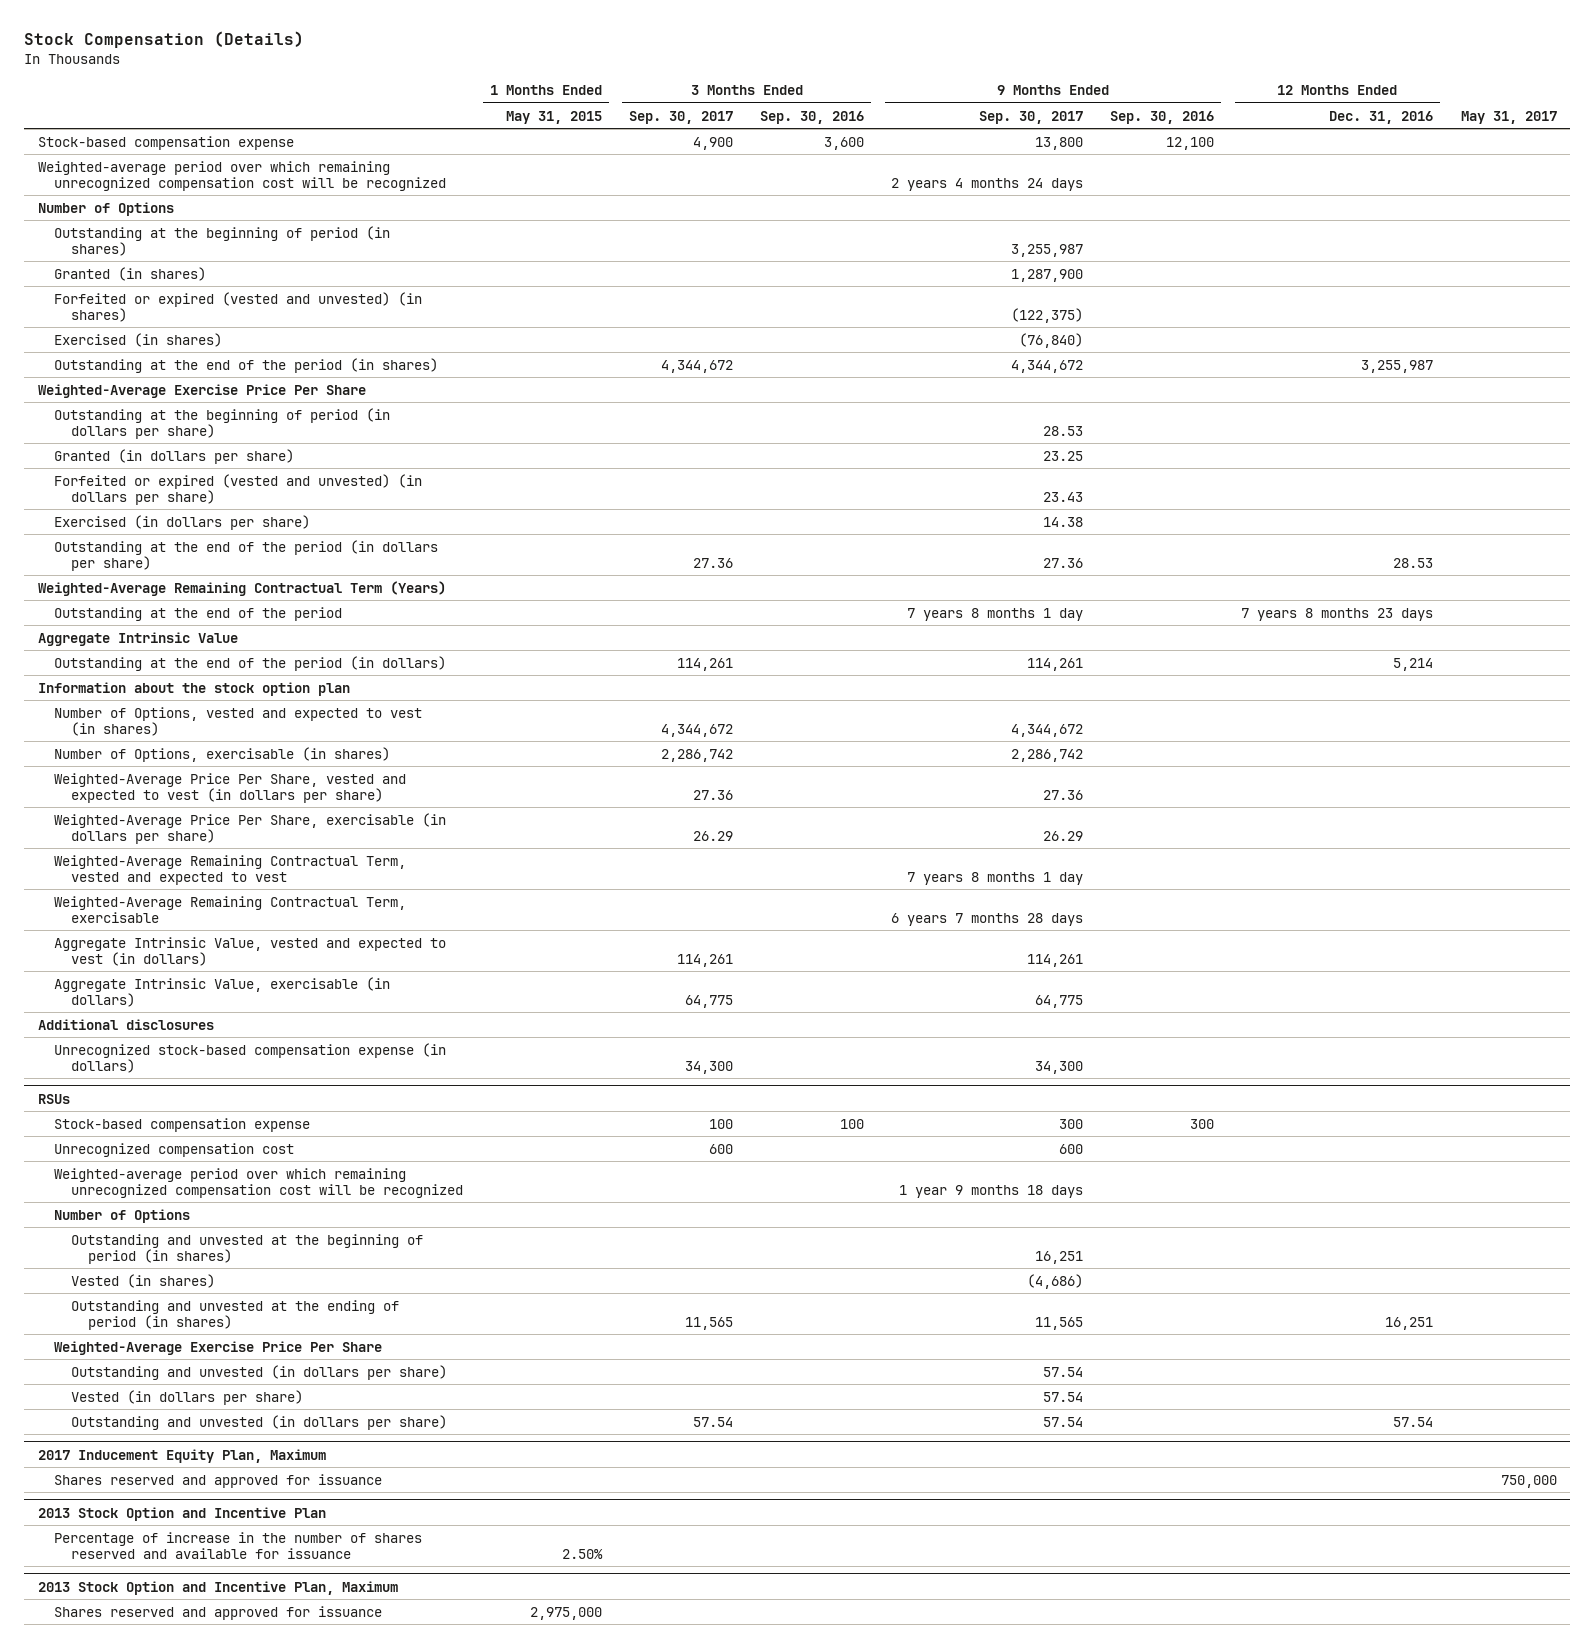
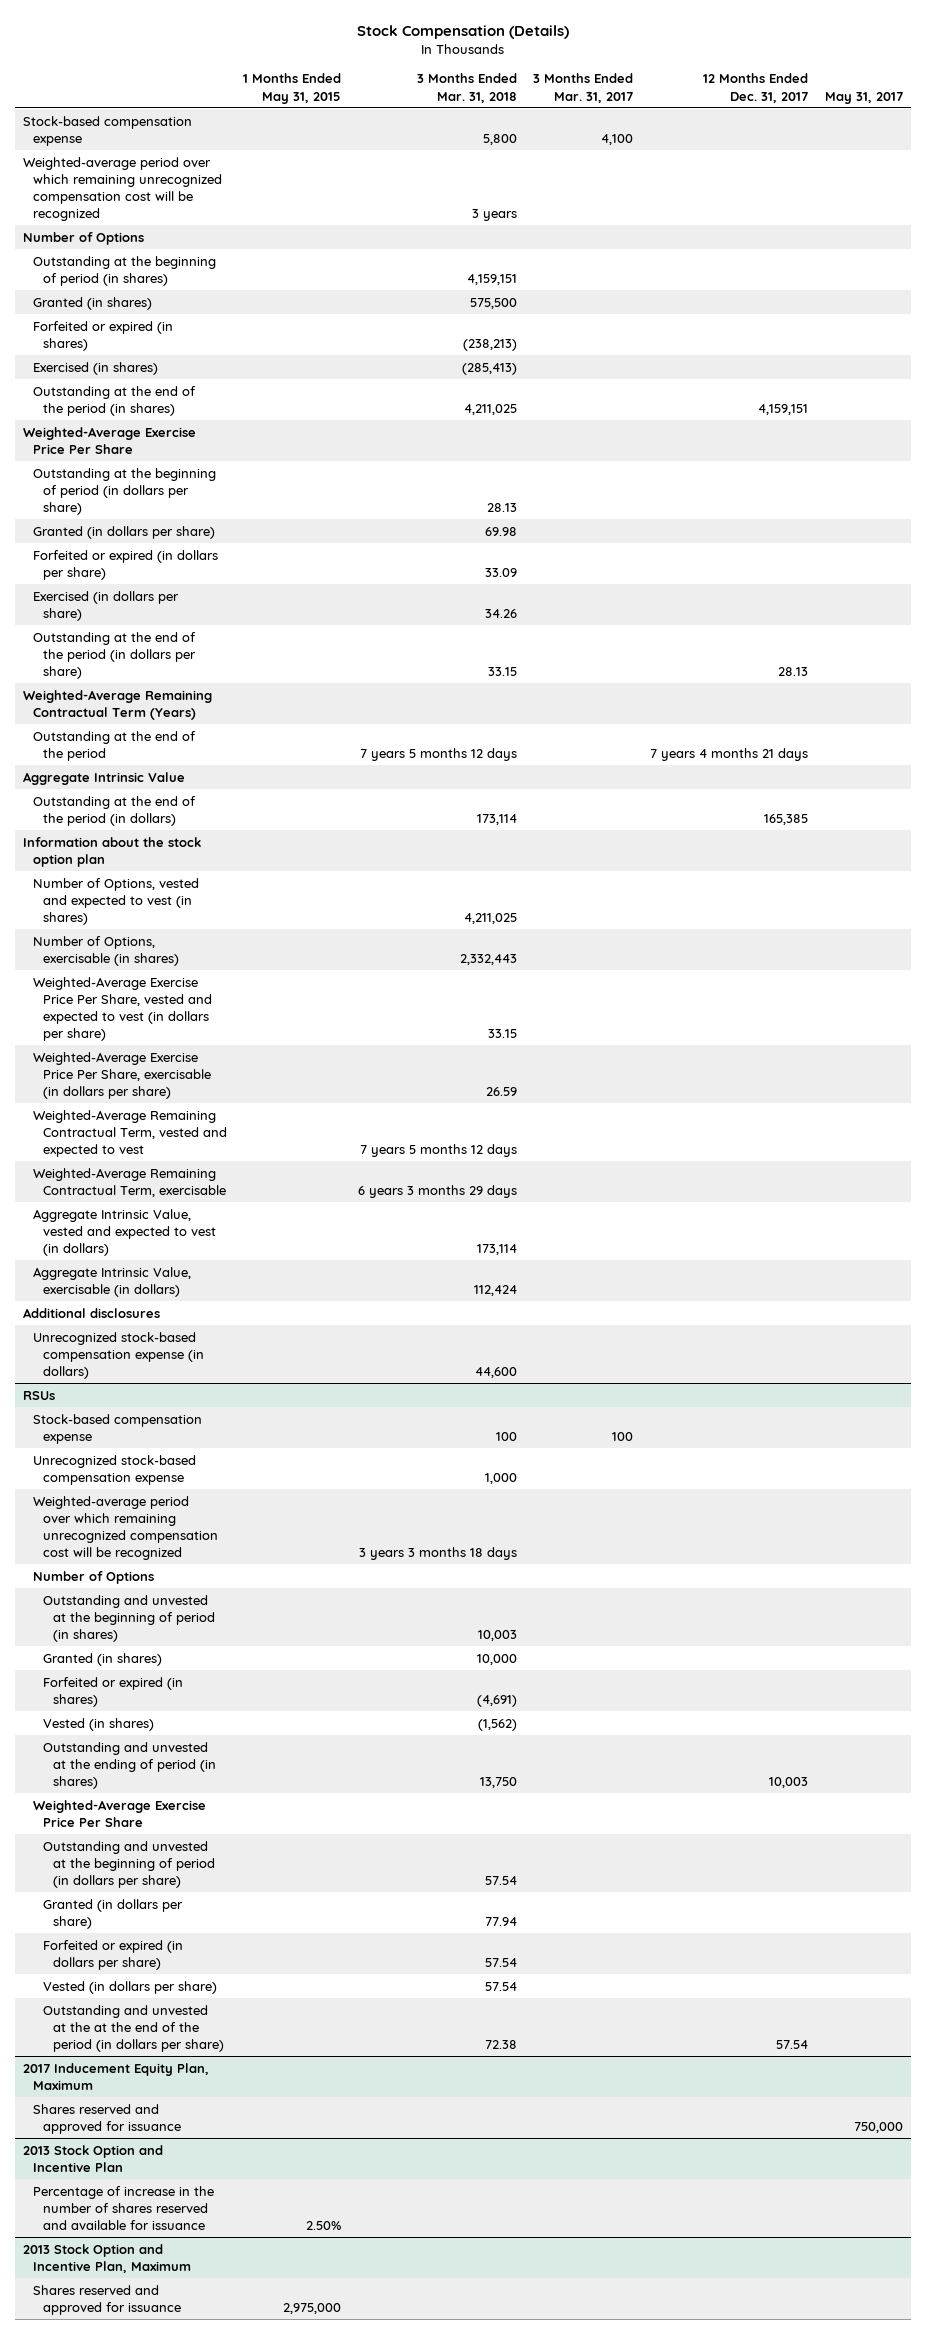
- | 1 Months Ended May 31, 2015 | 3 Months Ended Sep. 30, 2017 | 3 Months Ended Sep. 30, 2016 | 9 Months Ended Sep. 30, 2017 | 9 Months Ended Sep. 30, 2016 | 12 Months Ended Dec. 31, 2016 | May 31, 2017
+ | 1 Months Ended May 31, 2015 | 3 Months Ended Mar. 31, 2018 | 3 Months Ended Mar. 31, 2017 | 12 Months Ended Dec. 31, 2017 | May 31, 2017
- Forfeited or expired (vested and unvested) (in shares) | | | | (122,375) | | |
+ Forfeited or expired (in shares) | | (238,213) | | |
- Forfeited or expired (vested and unvested) (in dollars per share) | | | | 23.43 | | |
+ Forfeited or expired (in dollars per share) | | 33.09 | | |
- Weighted-Average Price Per Share, vested and expected to vest (in dollars per share) | | 27.36 | | 27.36 | | |
- Weighted-Average Price Per Share, exercisable (in dollars per share) | | 26.29 | | 26.29 | | |
+ Weighted-Average Exercise Price Per Share, vested and expected to vest (in dollars per share) | | 33.15 | | |
+ Weighted-Average Exercise Price Per Share, exercisable (in dollars per share) | | 26.59 | | |
@ RSUs
- Unrecognized compensation cost | | 600 | | 600 | | |
+ Unrecognized stock-based compensation expense | | 1,000 | | |
+ Granted (in shares) | | 10,000 | | |
+ Forfeited or expired (in shares) | | (4,691) | | |
- Outstanding and unvested (in dollars per share) | | | | 57.54 | | |
+ Outstanding and unvested at the beginning of period (in dollars per share) | | 57.54 | | |
+ Granted (in dollars per share) | | 77.94 | | |
+ Forfeited or expired (in dollars per share) | | 57.54 | | |
- Outstanding and unvested (in dollars per share) | | 57.54 | | 57.54 | | 57.54 |
+ Outstanding and unvested at the at the end of the period (in dollars per share) | | 72.38 | | 57.54 |

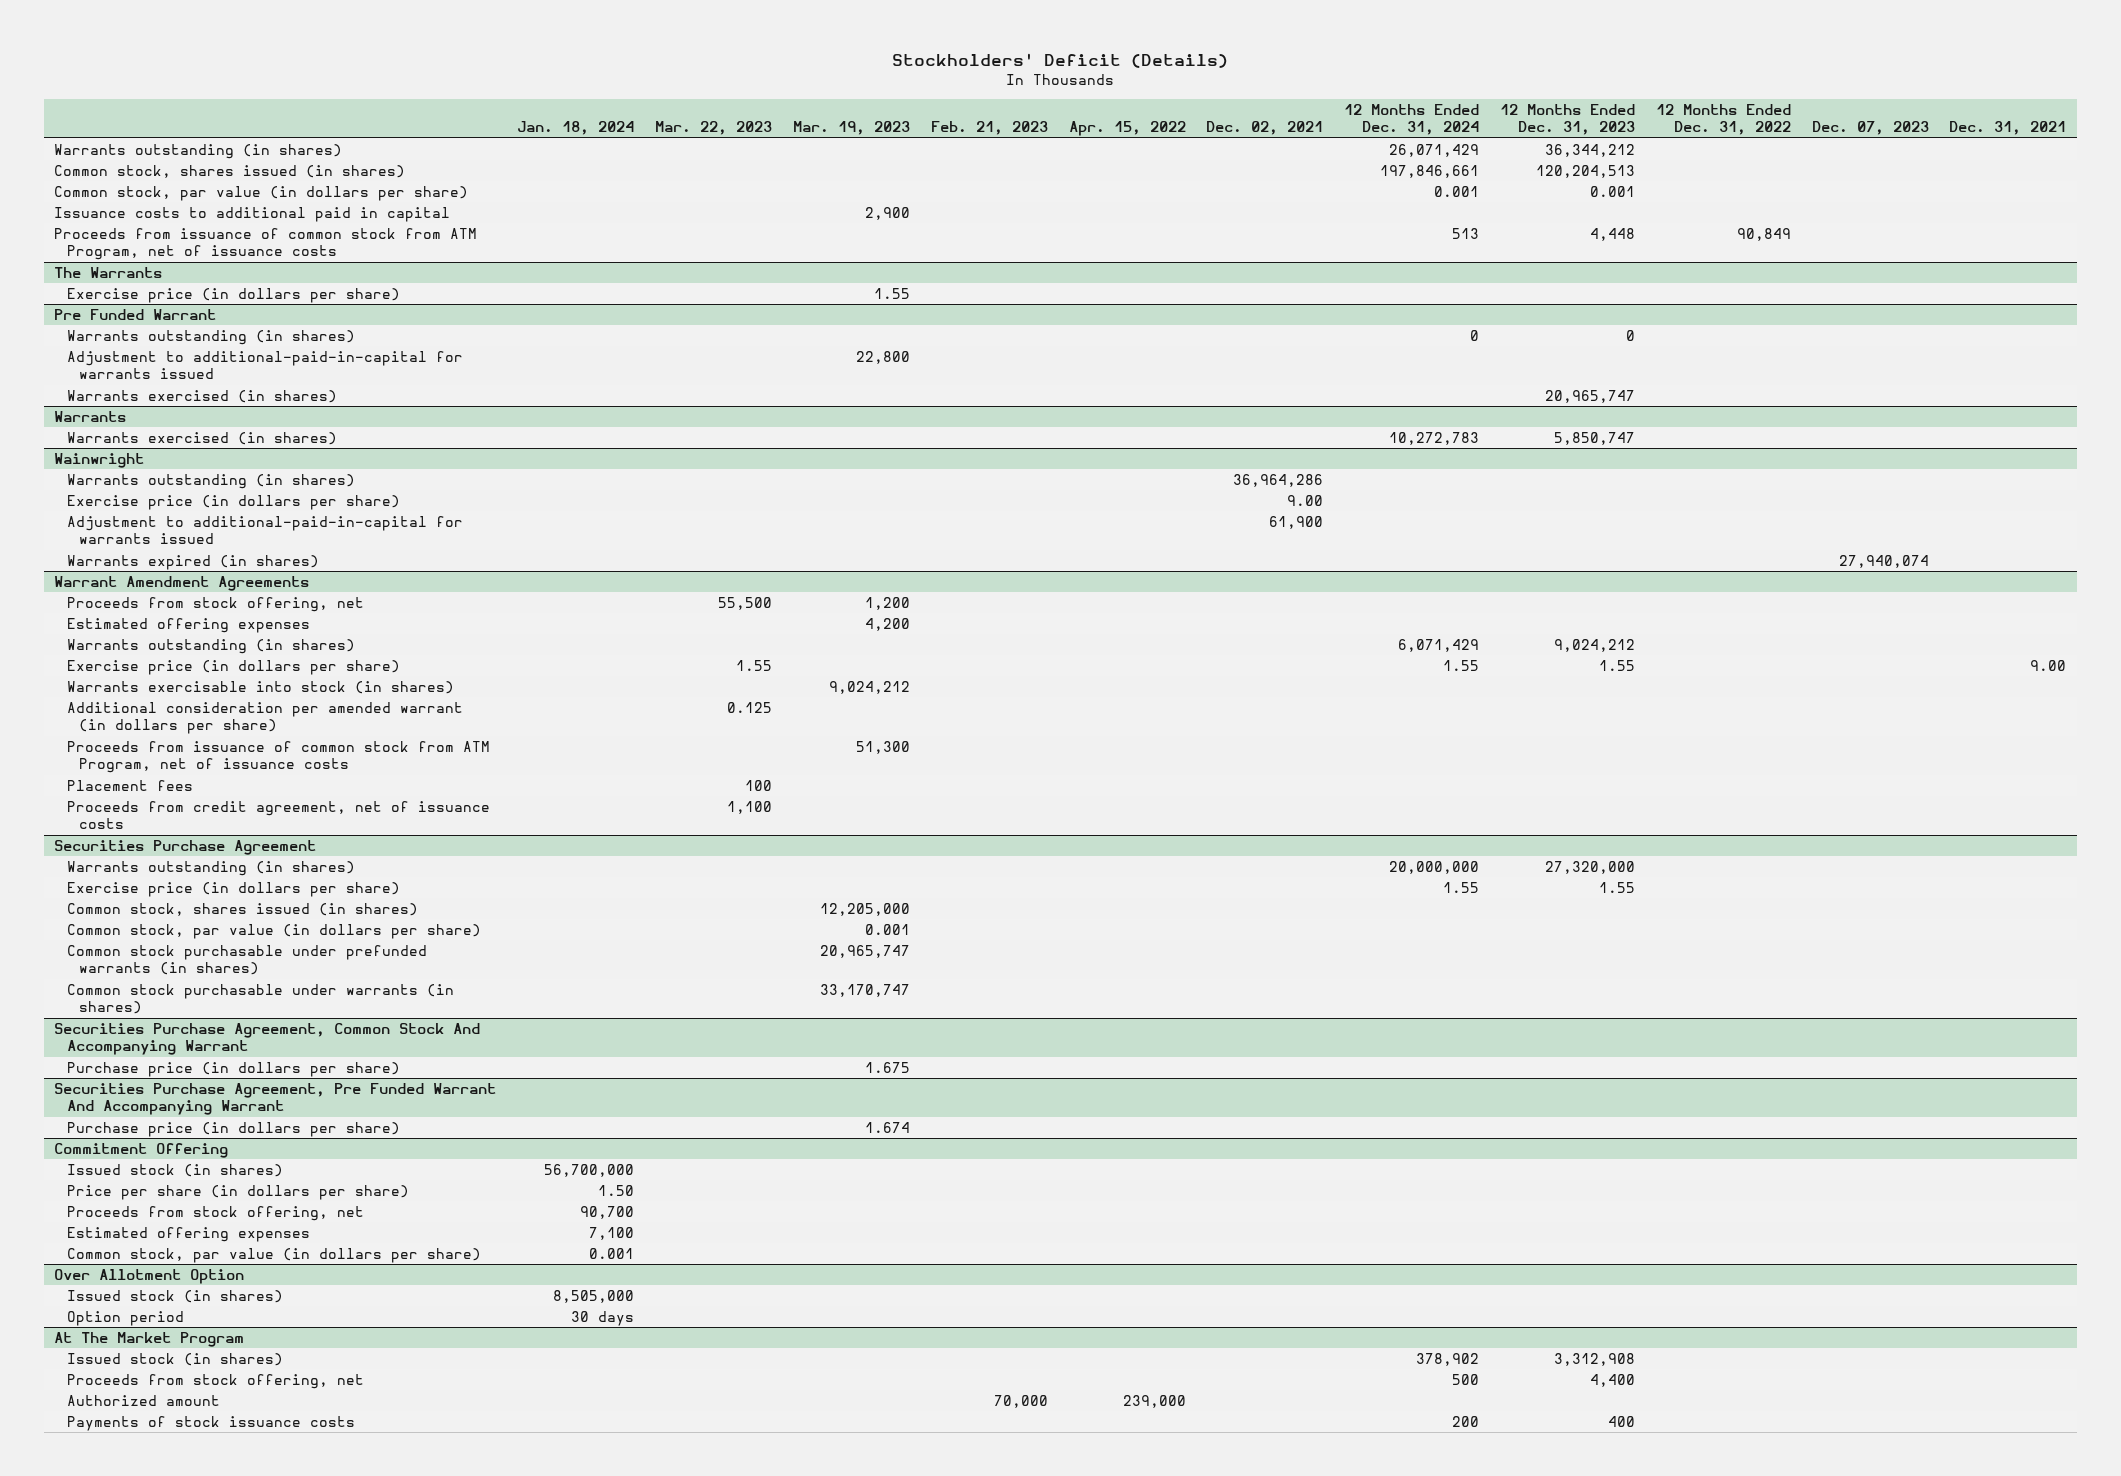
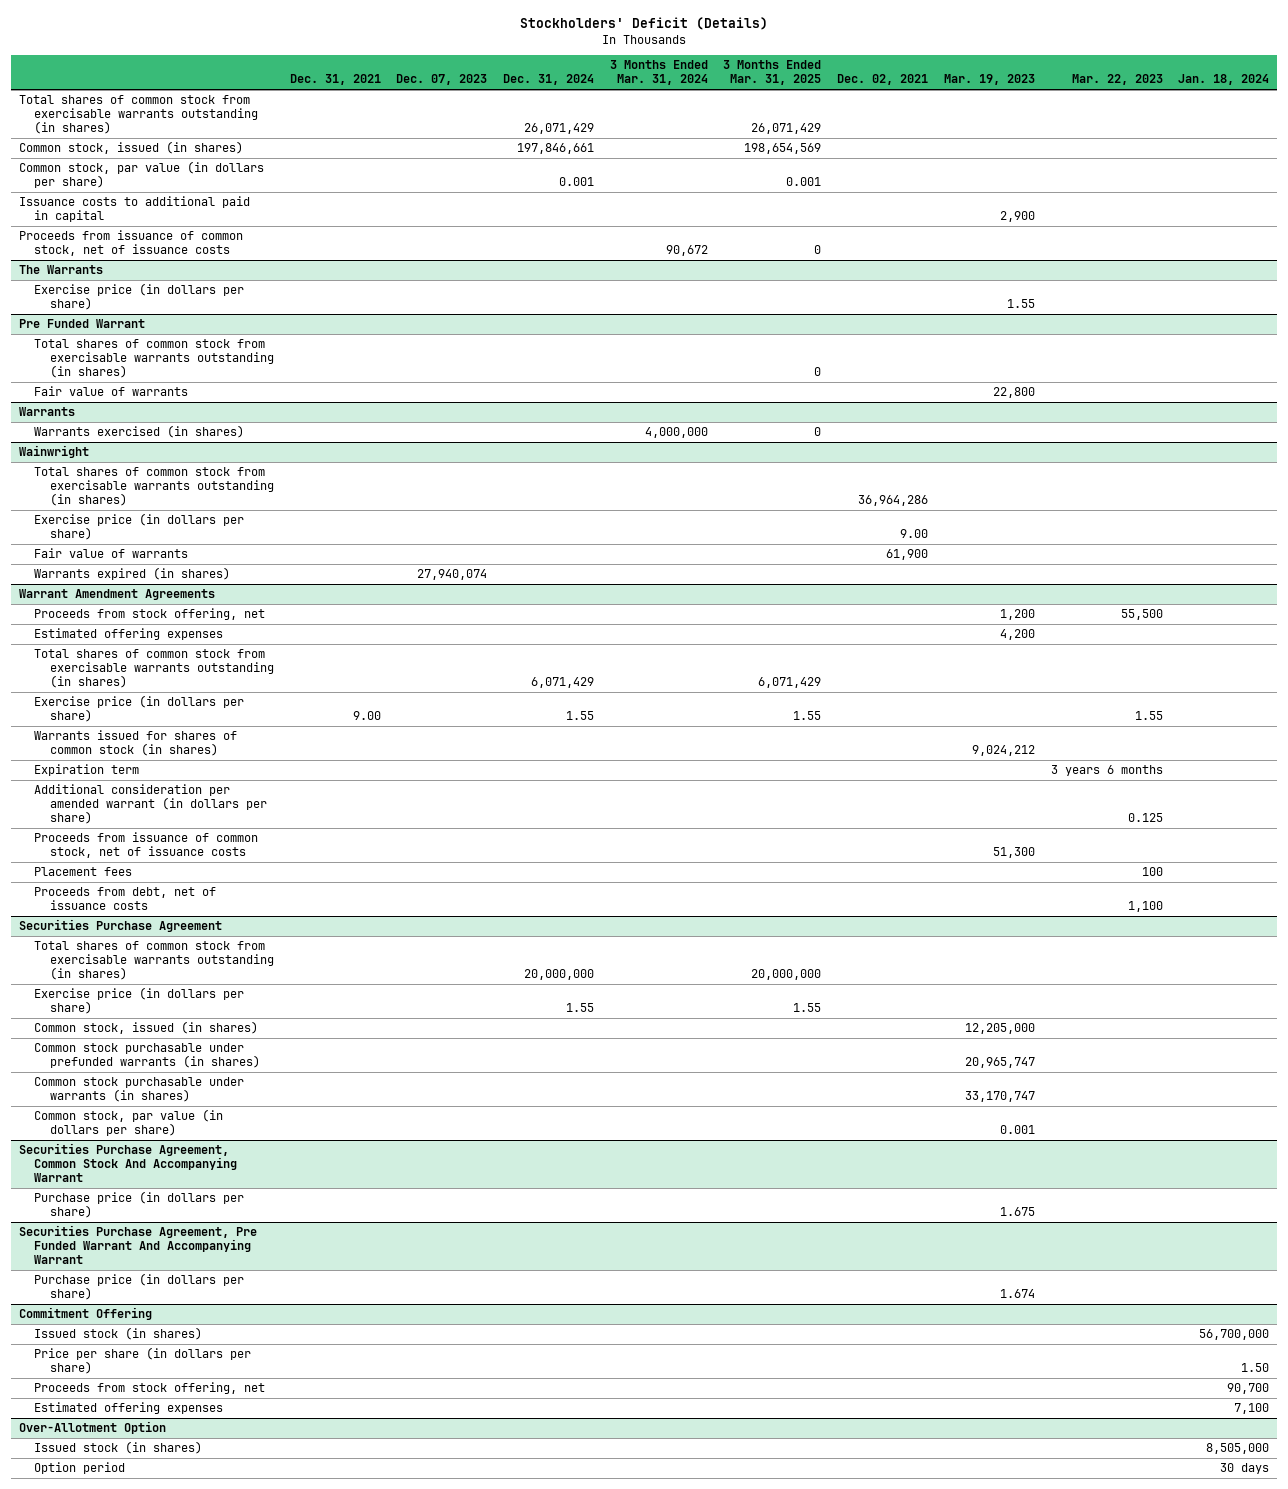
- | Jan. 18, 2024 | Mar. 22, 2023 | Mar. 19, 2023 | Feb. 21, 2023 | Apr. 15, 2022 | Dec. 02, 2021 | 12 Months Ended Dec. 31, 2024 | 12 Months Ended Dec. 31, 2023 | 12 Months Ended Dec. 31, 2022 | Dec. 07, 2023 | Dec. 31, 2021
+ | Dec. 31, 2021 | Dec. 07, 2023 | Dec. 31, 2024 | 3 Months Ended Mar. 31, 2024 | 3 Months Ended Mar. 31, 2025 | Dec. 02, 2021 | Mar. 19, 2023 | Mar. 22, 2023 | Jan. 18, 2024
- Warrants outstanding (in shares) | | | | | | | 26,071,429 | 36,344,212 | | |
- Common stock, shares issued (in shares) | | | | | | | 197,846,661 | 120,204,513 | | |
+ Total shares of common stock from exercisable warrants outstanding (in shares) | | | 26,071,429 | | 26,071,429 | | | |
+ Common stock, issued (in shares) | | | 197,846,661 | | 198,654,569 | | | |
- Proceeds from issuance of common stock from ATM Program, net of issuance costs | | | | | | | 513 | 4,448 | 90,849 | |
+ Proceeds from issuance of common stock, net of issuance costs | | | | 90,672 | 0 | | | |
@ Pre Funded Warrant
- Warrants outstanding (in shares) | | | | | | | 0 | 0 | | |
- Adjustment to additional-paid-in-capital for warrants issued | | | 22,800 | | | | | | | |
- Warrants exercised (in shares) | | | | | | | | 20,965,747 | | |
+ Total shares of common stock from exercisable warrants outstanding (in shares) | | | | | 0 | | | |
+ Fair value of warrants | | | | | | | 22,800 | |
@ Wainwright
- Warrants outstanding (in shares) | | | | | | 36,964,286 | | | | |
+ Total shares of common stock from exercisable warrants outstanding (in shares) | | | | | | 36,964,286 | | |
- Adjustment to additional-paid-in-capital for warrants issued | | | | | | 61,900 | | | | |
+ Fair value of warrants | | | | | | 61,900 | | |
@ Warrant Amendment Agreements
- Warrants outstanding (in shares) | | | | | | | 6,071,429 | 9,024,212 | | |
+ Total shares of common stock from exercisable warrants outstanding (in shares) | | | 6,071,429 | | 6,071,429 | | | |
- Warrants exercisable into stock (in shares) | | | 9,024,212 | | | | | | | |
+ Warrants issued for shares of common stock (in shares) | | | | | | | 9,024,212 | |
+ Expiration term | | | | | | | | 3 years 6 months |
- Proceeds from issuance of common stock from ATM Program, net of issuance costs | | | 51,300 | | | | | | | |
+ Proceeds from issuance of common stock, net of issuance costs | | | | | | | 51,300 | |
- Proceeds from credit agreement, net of issuance costs | | 1,100 | | | | | | | | |
+ Proceeds from debt, net of issuance costs | | | | | | | | 1,100 |
@ Securities Purchase Agreement
- Warrants outstanding (in shares) | | | | | | | 20,000,000 | 27,320,000 | | |
+ Total shares of common stock from exercisable warrants outstanding (in shares) | | | 20,000,000 | | 20,000,000 | | | |
- Common stock, shares issued (in shares) | | | 12,205,000 | | | | | | | |
+ Common stock, issued (in shares) | | | | | | | 12,205,000 | |
moved down: Common stock, par value (in dollars per share) | | | | | | | 0.001 | |
@ Commitment Offering
- Common stock, par value (in dollars per share) | 0.001 | | | | | | | | | |
- Over Allotment Option
+ Over-Allotment Option
- At The Market Program
- Issued stock (in shares) | | | | | | | 378,902 | 3,312,908 | | |
- Proceeds from stock offering, net | | | | | | | 500 | 4,400 | | |
- Authorized amount | | | | 70,000 | 239,000 | | | | | |
- Payments of stock issuance costs | | | | | | | 200 | 400 | | |

